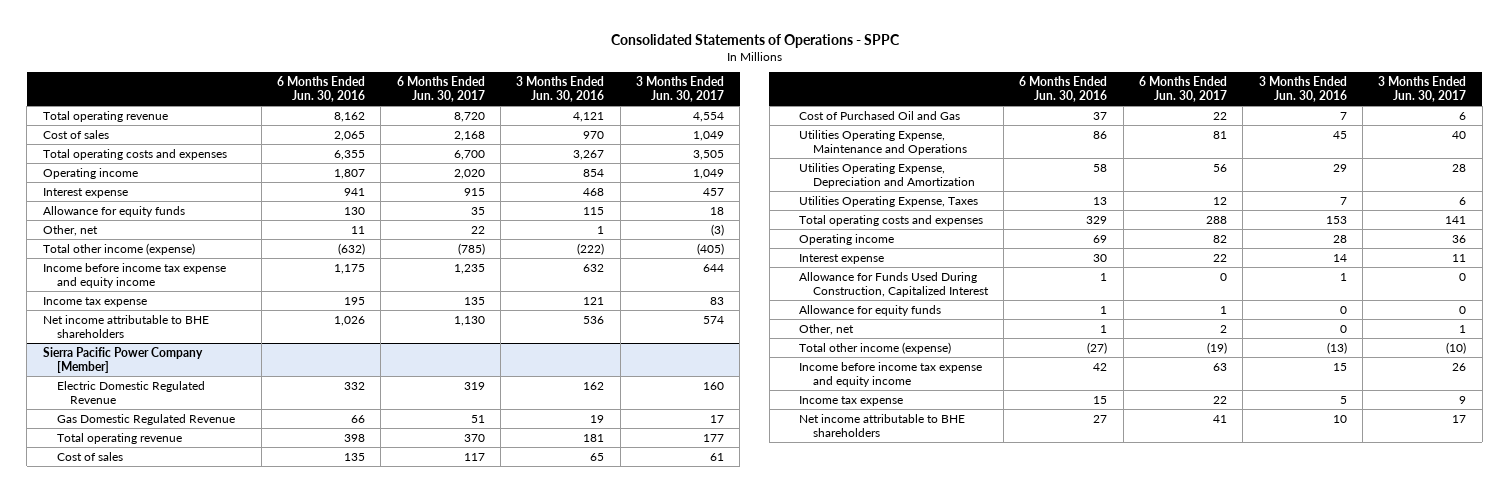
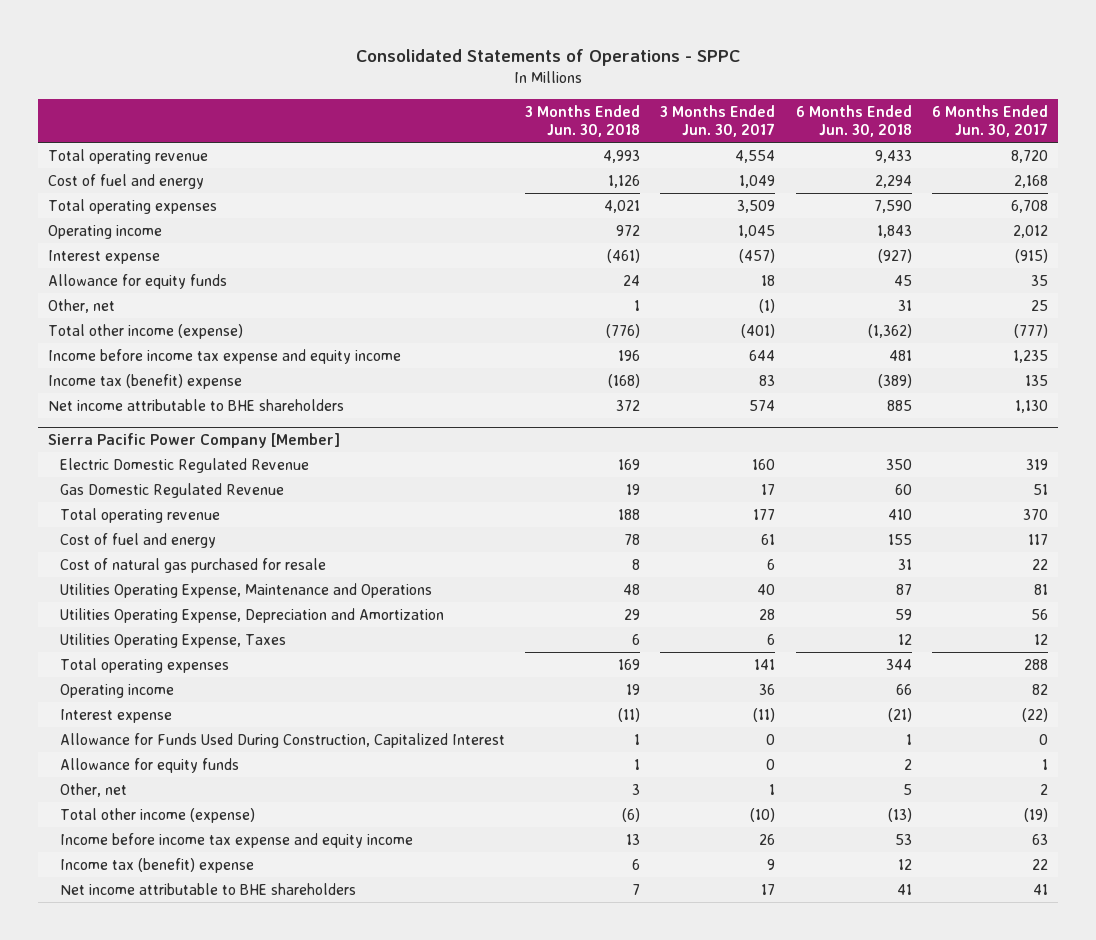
- | 6 Months Ended Jun. 30, 2016 | 6 Months Ended Jun. 30, 2017 | 3 Months Ended Jun. 30, 2016 | 3 Months Ended Jun. 30, 2017
+ | 3 Months Ended Jun. 30, 2018 | 3 Months Ended Jun. 30, 2017 | 6 Months Ended Jun. 30, 2018 | 6 Months Ended Jun. 30, 2017
- Cost of sales | 2,065 | 2,168 | 970 | 1,049
- Total operating costs and expenses | 6,355 | 6,700 | 3,267 | 3,505
- Operating income | 1,807 | 2,020 | 854 | 1,049
- Interest expense | 941 | 915 | 468 | 457
+ Cost of fuel and energy | 1,126 | 1,049 | 2,294 | 2,168
+ Total operating expenses | 4,021 | 3,509 | 7,590 | 6,708
+ Operating income | 972 | 1,045 | 1,843 | 2,012
+ Interest expense | (461) | (457) | (927) | (915)
- Other, net | 11 | 22 | 1 | (3)
- Total other income (expense) | (632) | (785) | (222) | (405)
+ Other, net | 1 | (1) | 31 | 25
+ Total other income (expense) | (776) | (401) | (1,362) | (777)
- Income tax expense | 195 | 135 | 121 | 83
+ Income tax (benefit) expense | (168) | 83 | (389) | 135
@ Sierra Pacific Power Company [Member]
- Cost of sales | 135 | 117 | 65 | 61
- Cost of Purchased Oil and Gas | 37 | 22 | 7 | 6
+ Cost of fuel and energy | 78 | 61 | 155 | 117
+ Cost of natural gas purchased for resale | 8 | 6 | 31 | 22
- Total operating costs and expenses | 329 | 288 | 153 | 141
+ Total operating expenses | 169 | 141 | 344 | 288
- Interest expense | 30 | 22 | 14 | 11
+ Interest expense | (11) | (11) | (21) | (22)
- Income tax expense | 15 | 22 | 5 | 9
+ Income tax (benefit) expense | 6 | 9 | 12 | 22

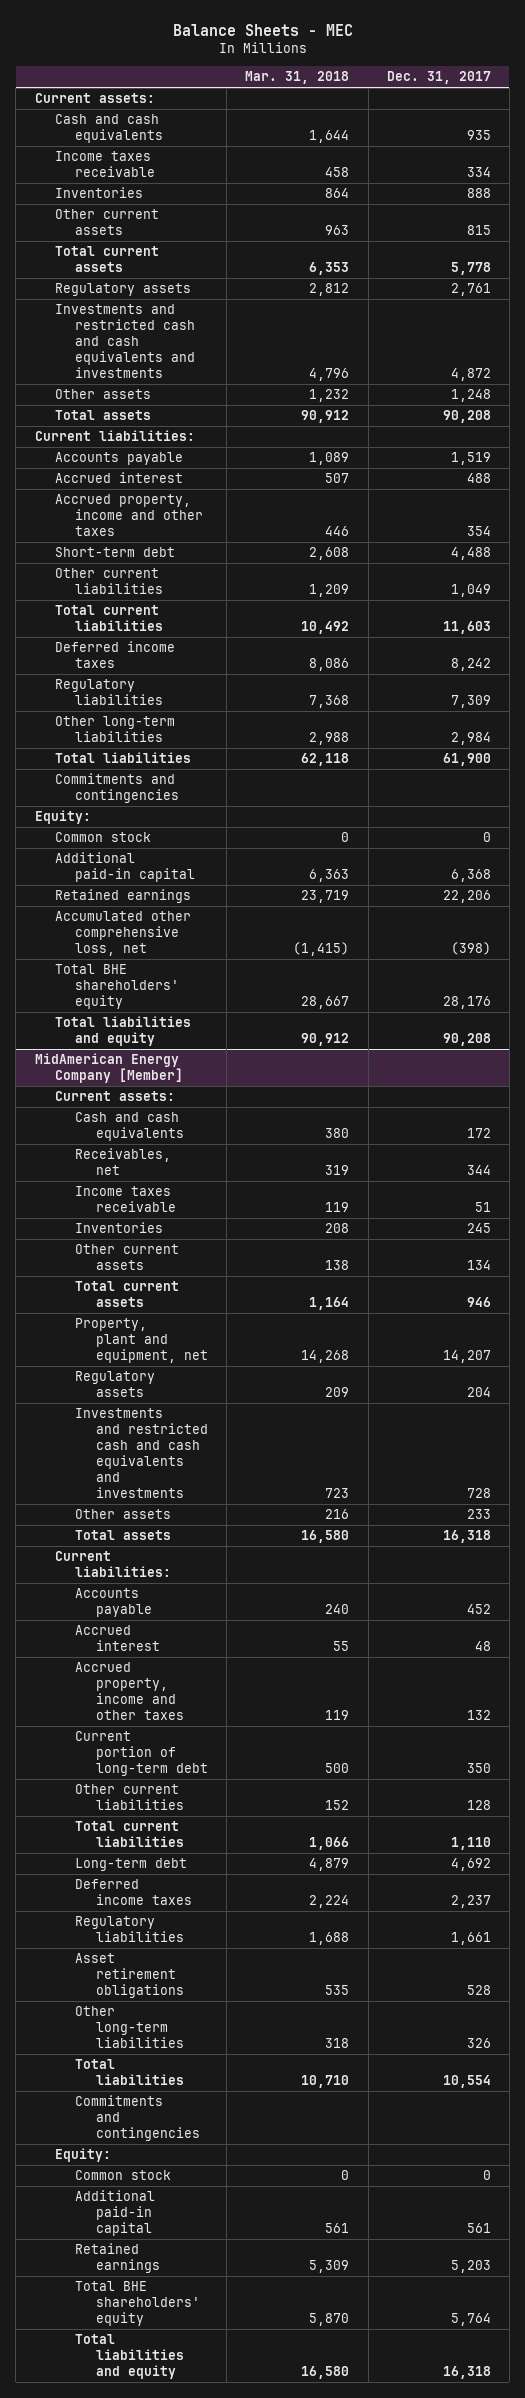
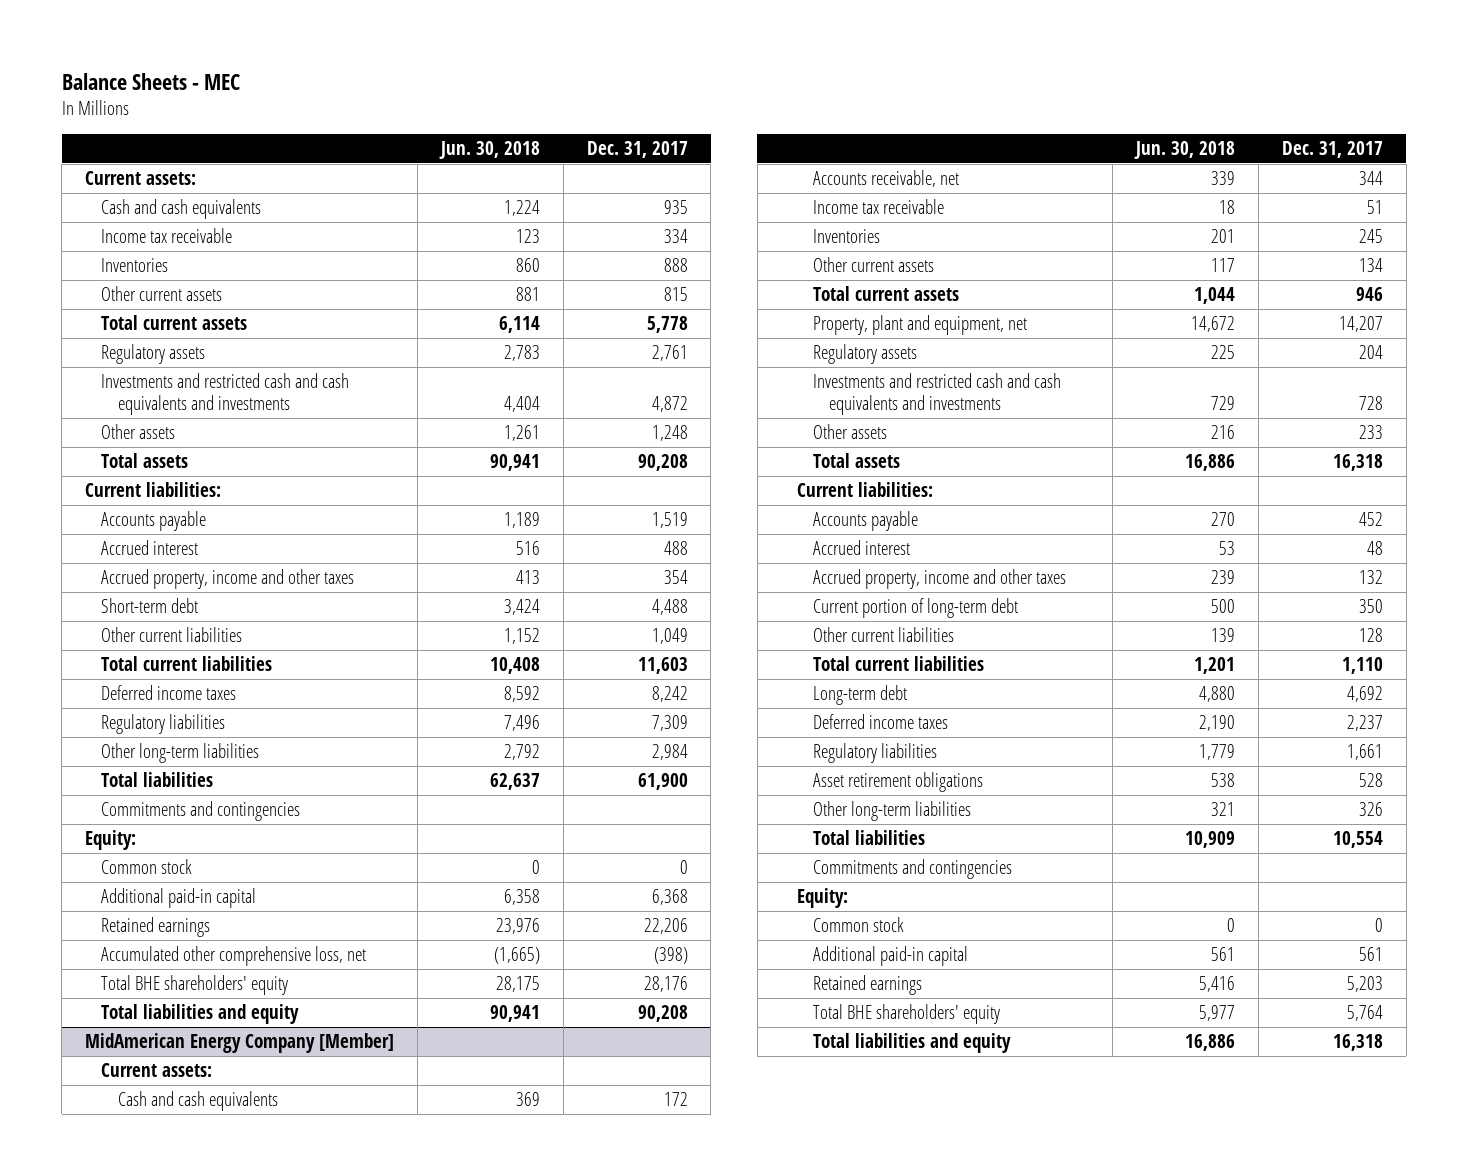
- | Mar. 31, 2018 | Dec. 31, 2017
+ | Jun. 30, 2018 | Dec. 31, 2017
- Income taxes receivable | 458 | 334
+ Income tax receivable | 123 | 334
@ MidAmerican Energy Company [Member]
- Receivables, net | 319 | 344
- Income taxes receivable | 119 | 51
+ Accounts receivable, net | 339 | 344
+ Income tax receivable | 18 | 51

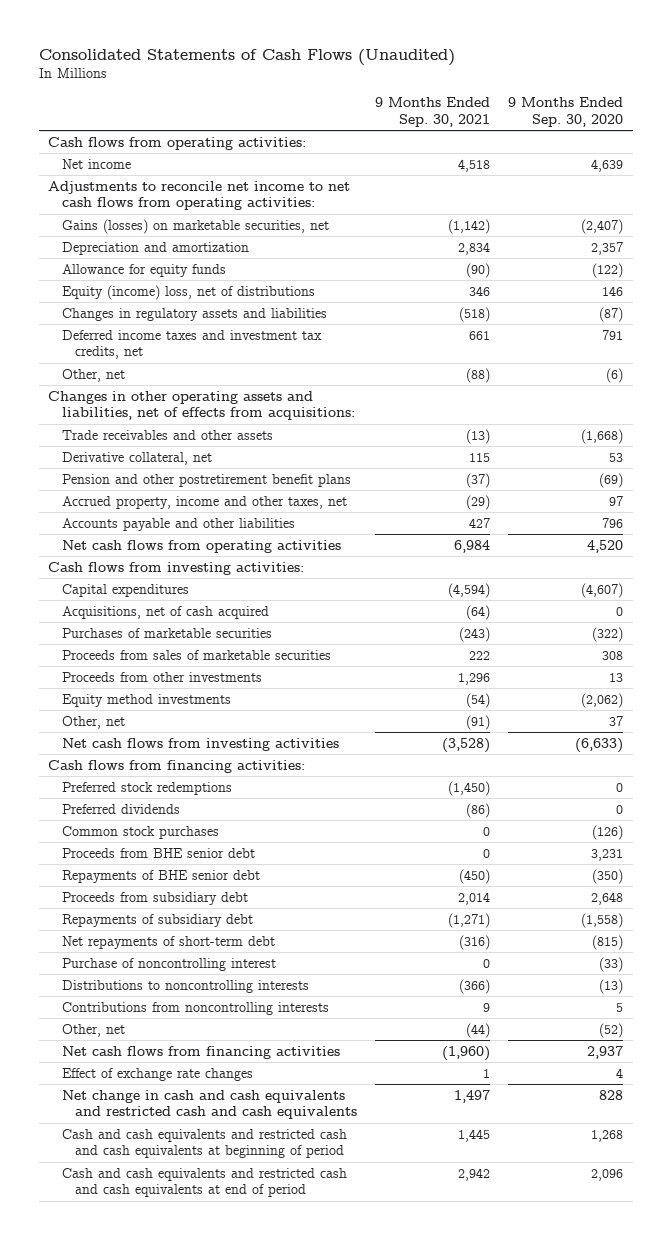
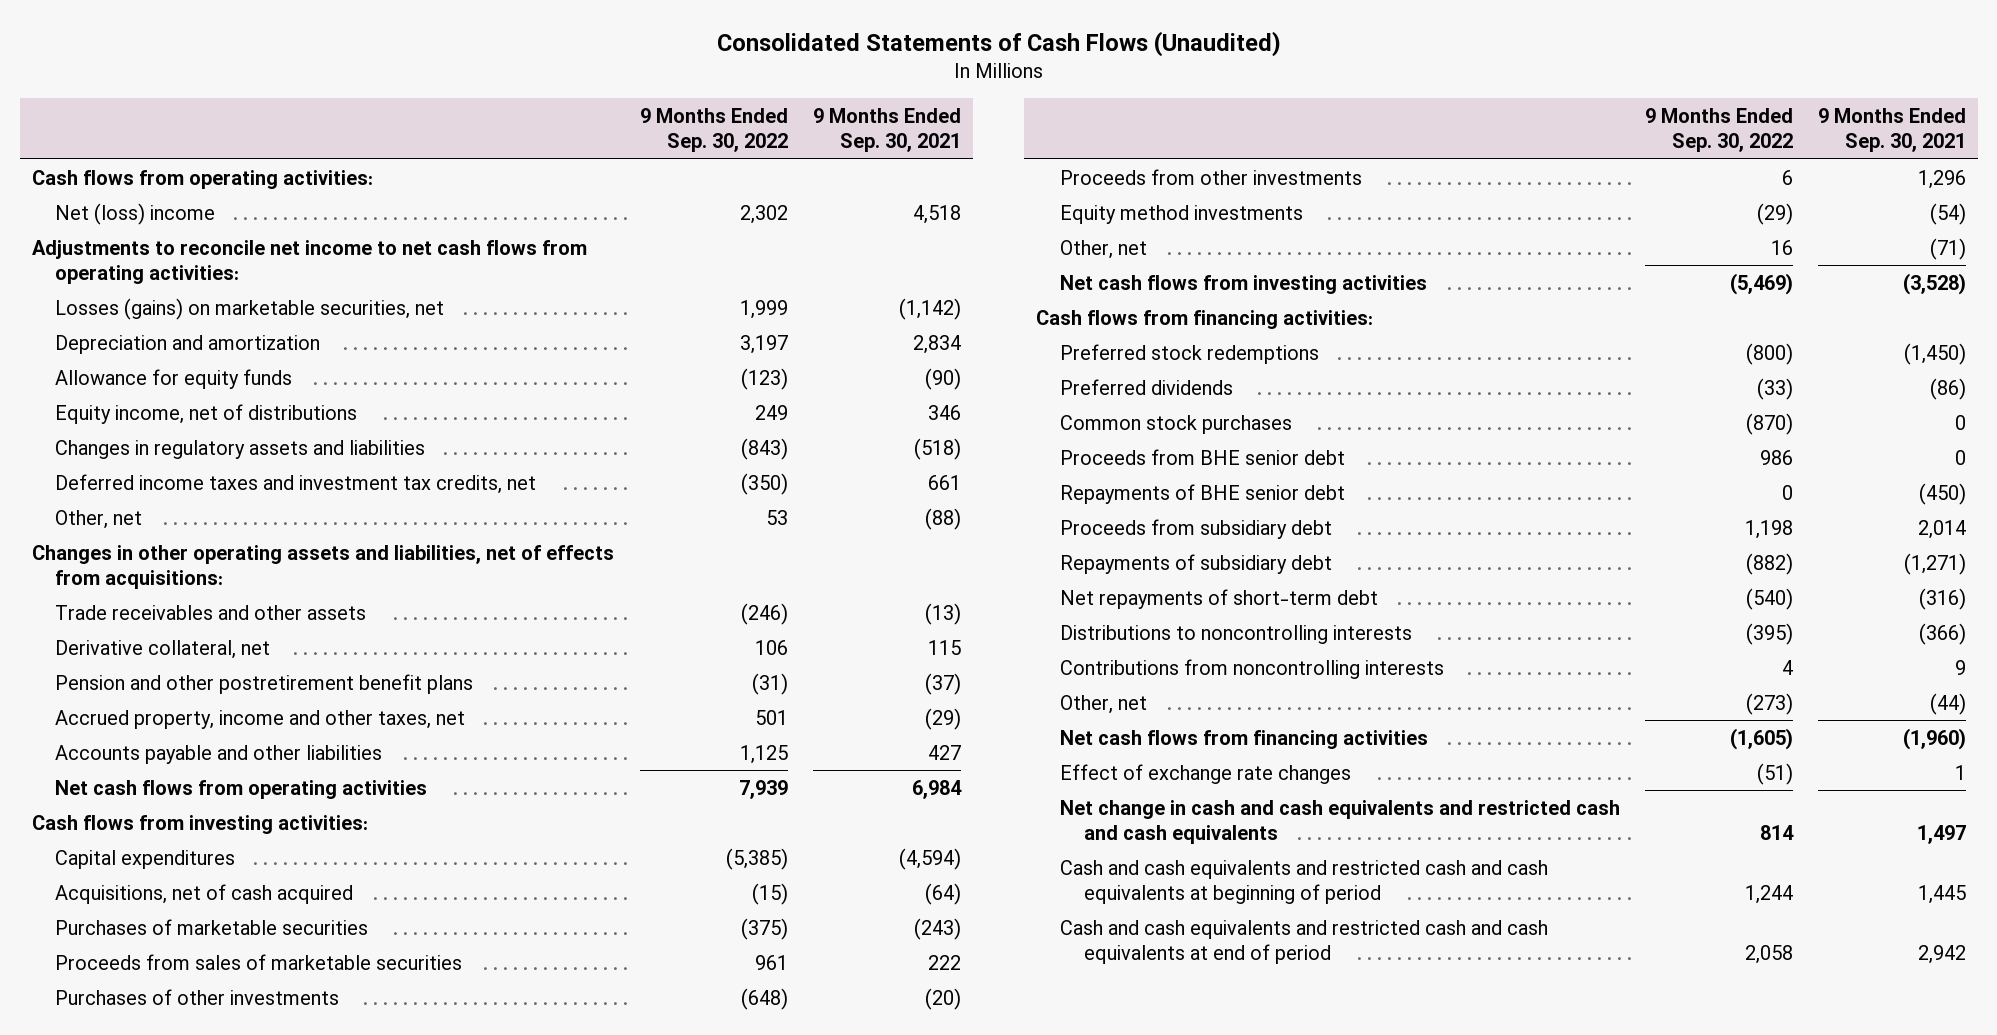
- | 9 Months Ended Sep. 30, 2021 | 9 Months Ended Sep. 30, 2020
+ | 9 Months Ended Sep. 30, 2022 | 9 Months Ended Sep. 30, 2021
- Net income | 4,518 | 4,639
+ Net (loss) income | 2,302 | 4,518
- Gains (losses) on marketable securities, net | (1,142) | (2,407)
+ Losses (gains) on marketable securities, net | 1,999 | (1,142)
- Equity (income) loss, net of distributions | 346 | 146
+ Equity income, net of distributions | 249 | 346
+ Purchases of other investments | (648) | (20)
- Other, net | (91) | 37
+ Other, net | 16 | (71)
- Purchase of noncontrolling interest | 0 | (33)

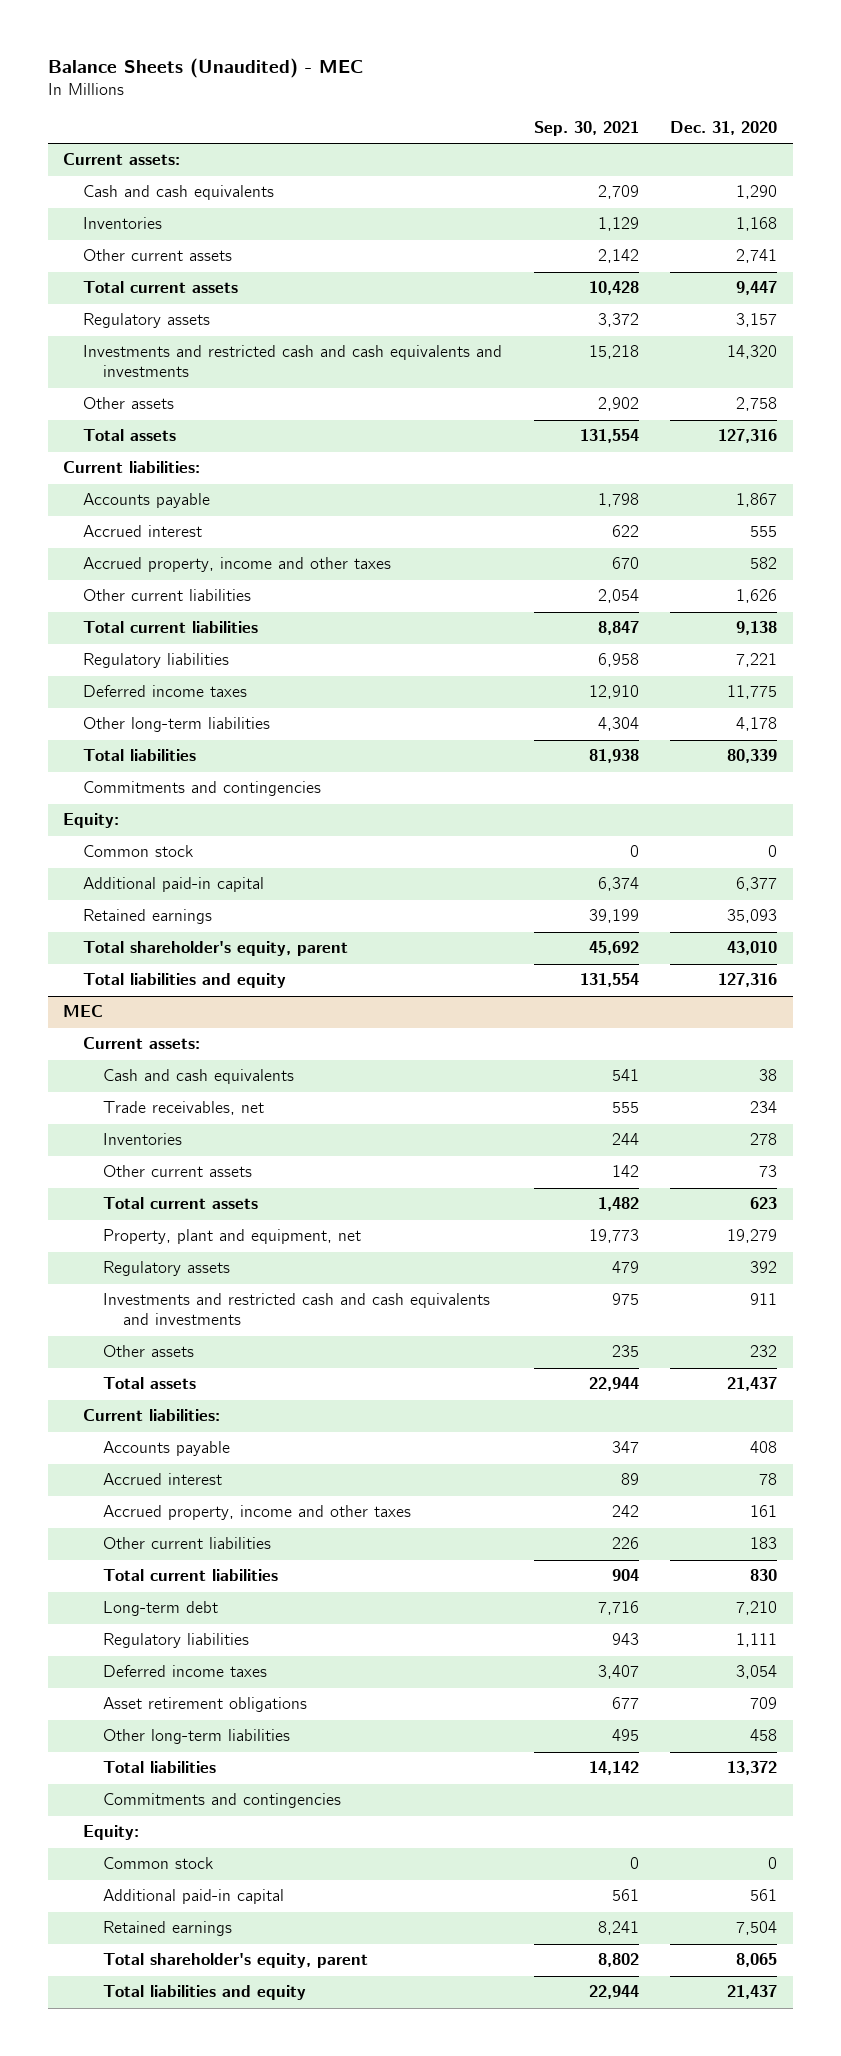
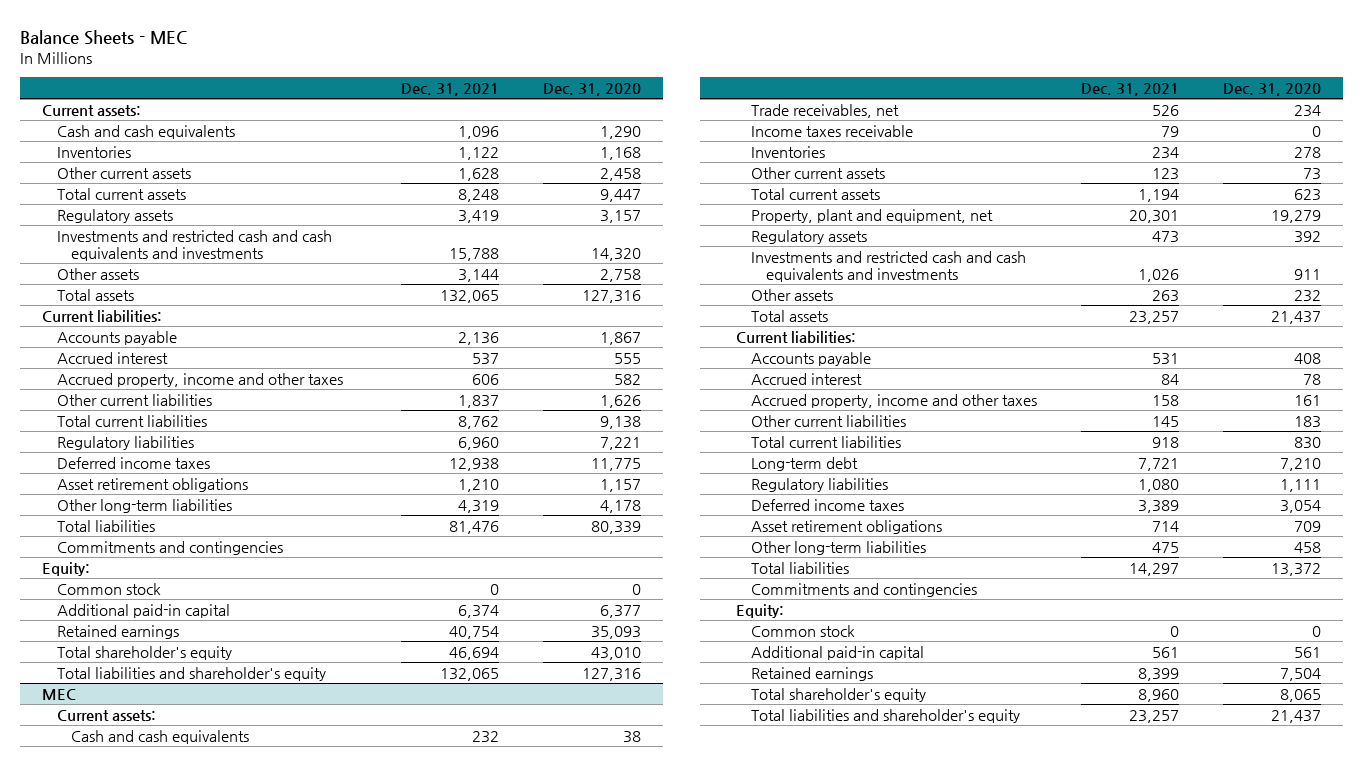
- Balance Sheets (Unaudited) - MEC
+ Balance Sheets - MEC
- | Sep. 30, 2021 | Dec. 31, 2020
+ | Dec. 31, 2021 | Dec. 31, 2020
- Other current assets | 2,142 | 2,741
+ Other current assets | 1,628 | 2,458
+ Asset retirement obligations | 1,210 | 1,157
- Total shareholder's equity, parent | 45,692 | 43,010
- Total liabilities and equity | 131,554 | 127,316
+ Total shareholder's equity | 46,694 | 43,010
+ Total liabilities and shareholder's equity | 132,065 | 127,316
@ MEC
+ Income taxes receivable | 79 | 0
- Total shareholder's equity, parent | 8,802 | 8,065
- Total liabilities and equity | 22,944 | 21,437
+ Total shareholder's equity | 8,960 | 8,065
+ Total liabilities and shareholder's equity | 23,257 | 21,437

